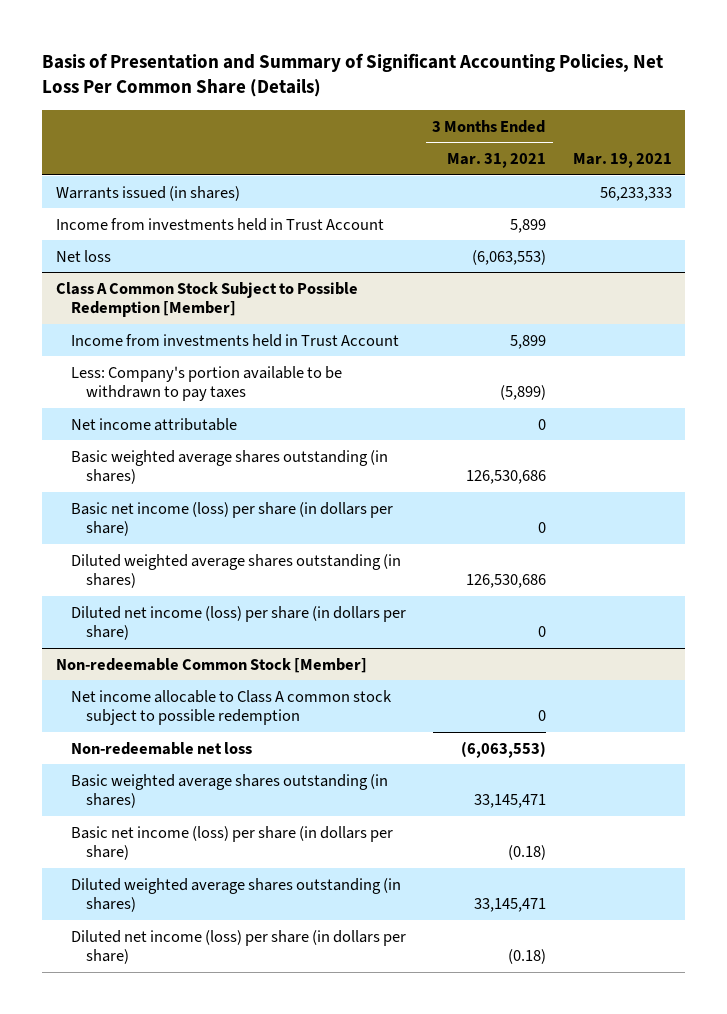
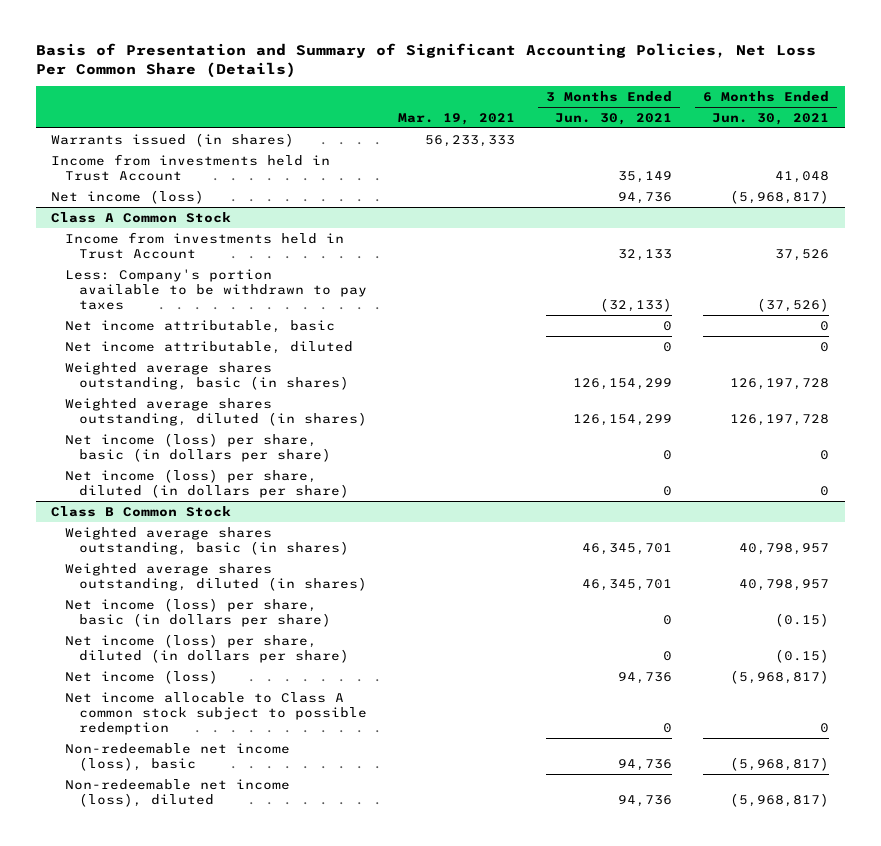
- | 3 Months Ended Mar. 31, 2021 | Mar. 19, 2021
+ | Mar. 19, 2021 | 3 Months Ended Jun. 30, 2021 | 6 Months Ended Jun. 30, 2021
- Net loss | (6,063,553) |
- Class A Common Stock Subject to Possible Redemption [Member]
+ Net income (loss) | | 94,736 | (5,968,817)
+ Class A Common Stock
- Net income attributable | 0 |
- Basic weighted average shares outstanding (in shares) | 126,530,686 |
- Basic net income (loss) per share (in dollars per share) | 0 |
- Diluted weighted average shares outstanding (in shares) | 126,530,686 |
- Diluted net income (loss) per share (in dollars per share) | 0 |
- Non-redeemable Common Stock [Member]
+ Net income attributable, basic | | 0 | 0
+ Net income attributable, diluted | | 0 | 0
+ Weighted average shares outstanding, basic (in shares) | | 126,154,299 | 126,197,728
+ Weighted average shares outstanding, diluted (in shares) | | 126,154,299 | 126,197,728
+ Net income (loss) per share, basic (in dollars per share) | | 0 | 0
+ Net income (loss) per share, diluted (in dollars per share) | | 0 | 0
+ Class B Common Stock
+ Weighted average shares outstanding, basic (in shares) | | 46,345,701 | 40,798,957
+ Weighted average shares outstanding, diluted (in shares) | | 46,345,701 | 40,798,957
+ Net income (loss) per share, basic (in dollars per share) | | 0 | (0.15)
+ Net income (loss) per share, diluted (in dollars per share) | | 0 | (0.15)
+ Net income (loss) | | 94,736 | (5,968,817)
- Non-redeemable net loss | (6,063,553) |
- Basic weighted average shares outstanding (in shares) | 33,145,471 |
- Basic net income (loss) per share (in dollars per share) | (0.18) |
- Diluted weighted average shares outstanding (in shares) | 33,145,471 |
- Diluted net income (loss) per share (in dollars per share) | (0.18) |
+ Non-redeemable net income (loss), basic | | 94,736 | (5,968,817)
+ Non-redeemable net income (loss), diluted | | 94,736 | (5,968,817)

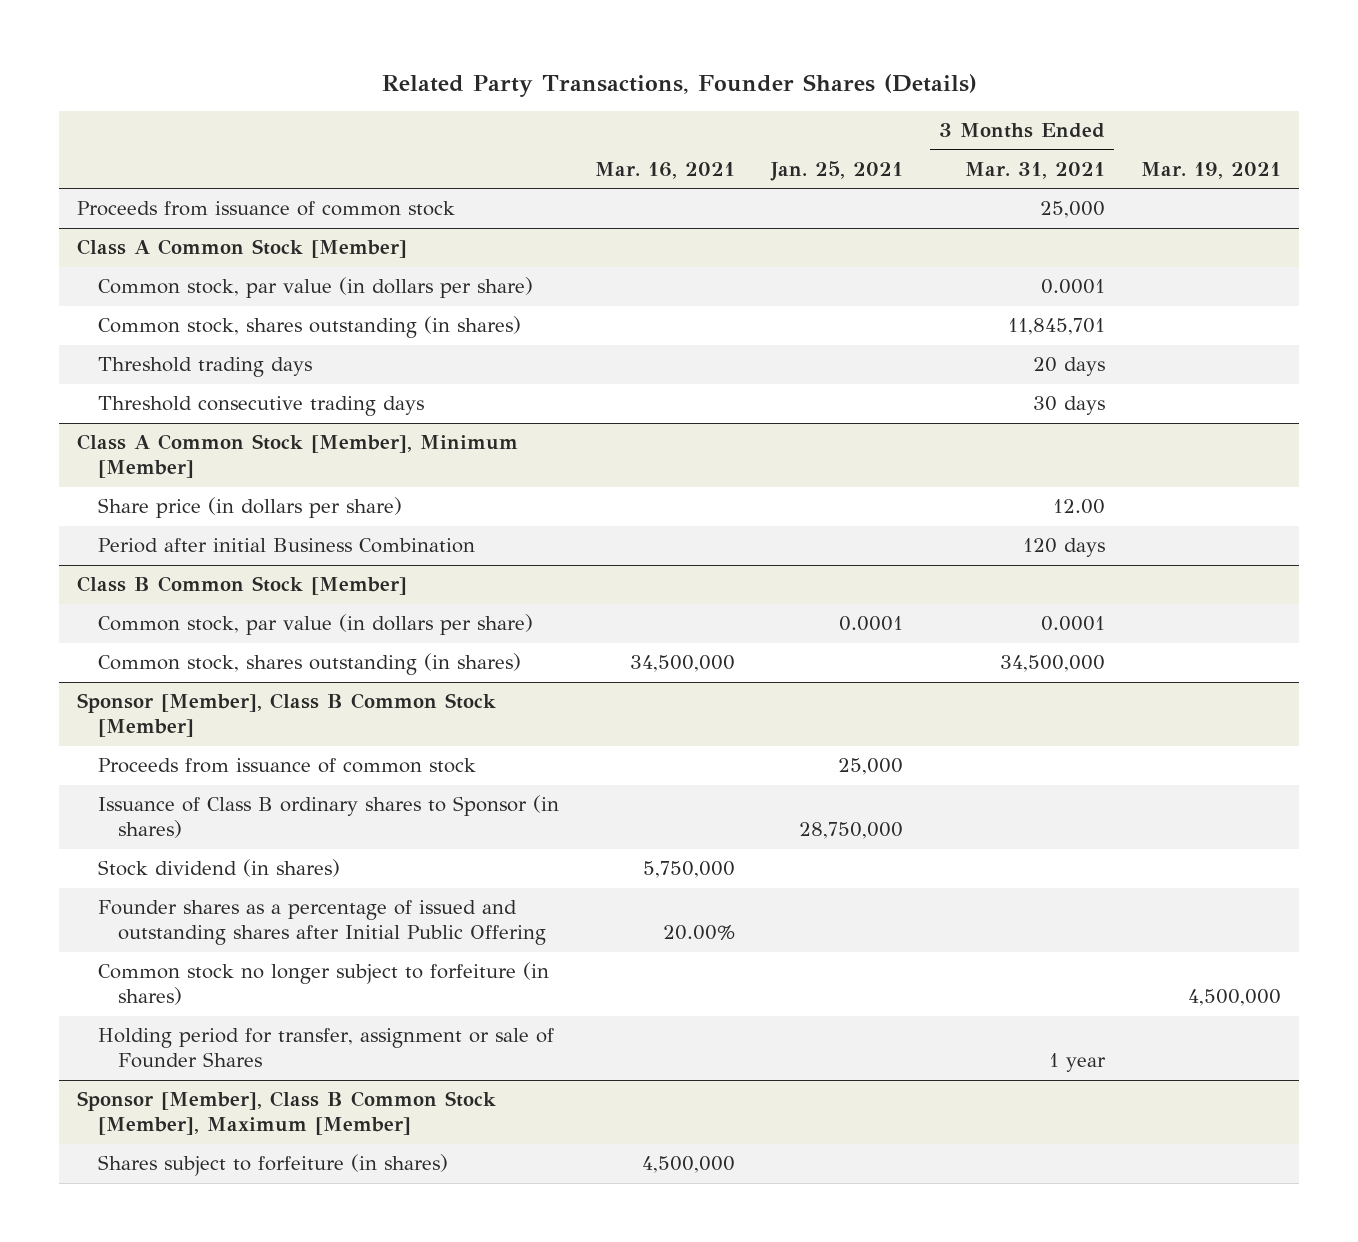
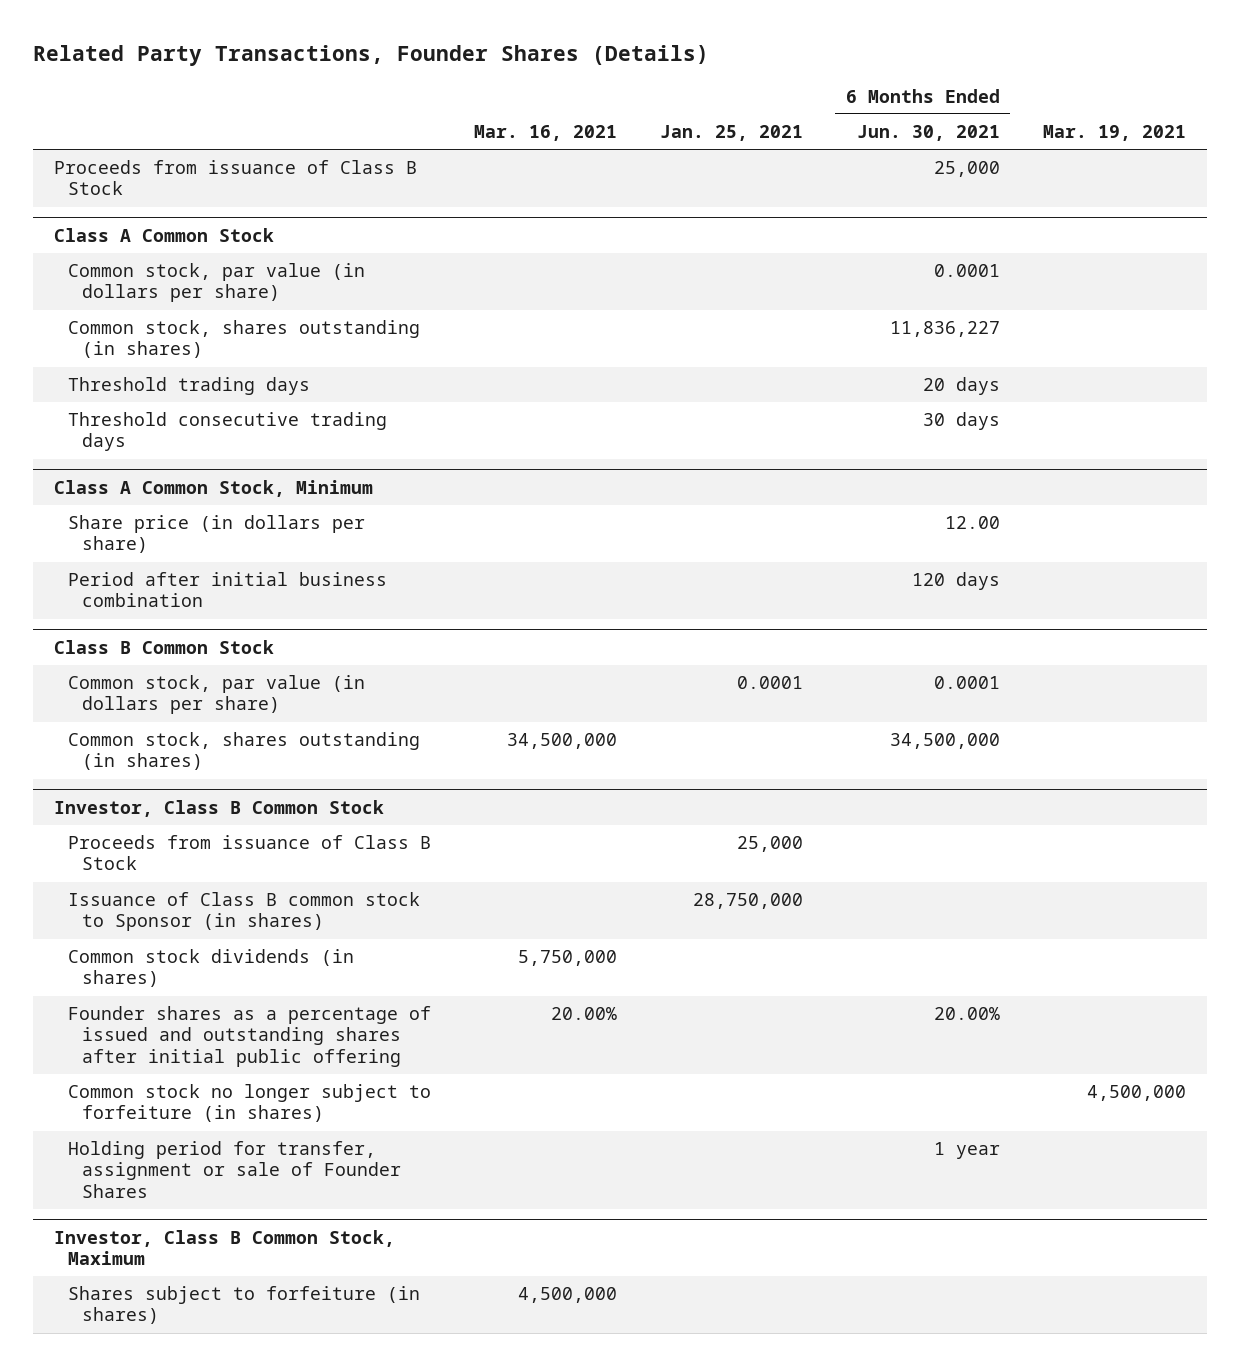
- | Mar. 16, 2021 | Jan. 25, 2021 | 3 Months Ended Mar. 31, 2021 | Mar. 19, 2021
+ | Mar. 16, 2021 | Jan. 25, 2021 | 6 Months Ended Jun. 30, 2021 | Mar. 19, 2021
- Proceeds from issuance of common stock | | | 25,000 |
- Class A Common Stock [Member]
+ Proceeds from issuance of Class B Stock | | | 25,000 |
+ Class A Common Stock
- Class A Common Stock [Member], Minimum [Member]
+ Class A Common Stock, Minimum
- Period after initial Business Combination | | | 120 days |
- Class B Common Stock [Member]
+ Period after initial business combination | | | 120 days |
+ Class B Common Stock
- Sponsor [Member], Class B Common Stock [Member]
- Proceeds from issuance of common stock | | 25,000 | |
- Issuance of Class B ordinary shares to Sponsor (in shares) | | 28,750,000 | |
- Stock dividend (in shares) | 5,750,000 | | |
- Founder shares as a percentage of issued and outstanding shares after Initial Public Offering | 20.00% | | |
+ Investor, Class B Common Stock
+ Proceeds from issuance of Class B Stock | | 25,000 | |
+ Issuance of Class B common stock to Sponsor (in shares) | | 28,750,000 | |
+ Common stock dividends (in shares) | 5,750,000 | | |
+ Founder shares as a percentage of issued and outstanding shares after initial public offering | 20.00% | | 20.00% |
- Sponsor [Member], Class B Common Stock [Member], Maximum [Member]
+ Investor, Class B Common Stock, Maximum

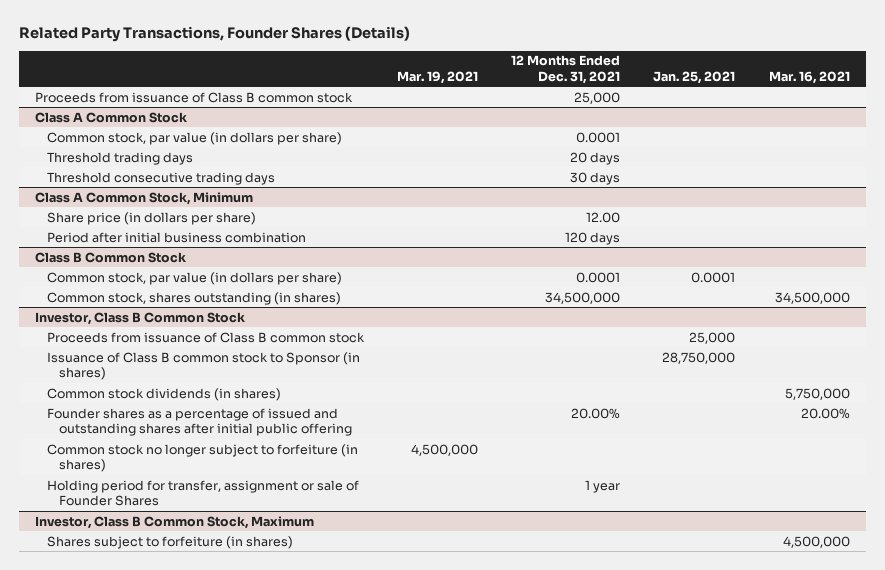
- | Mar. 16, 2021 | Jan. 25, 2021 | 6 Months Ended Jun. 30, 2021 | Mar. 19, 2021
+ | Mar. 19, 2021 | 12 Months Ended Dec. 31, 2021 | Jan. 25, 2021 | Mar. 16, 2021
- Proceeds from issuance of Class B Stock | | | 25,000 |
+ Proceeds from issuance of Class B common stock | | 25,000 | |
@ Class A Common Stock
- Common stock, shares outstanding (in shares) | | | 11,836,227 |
@ Investor, Class B Common Stock
- Proceeds from issuance of Class B Stock | | 25,000 | |
+ Proceeds from issuance of Class B common stock | | | 25,000 |

